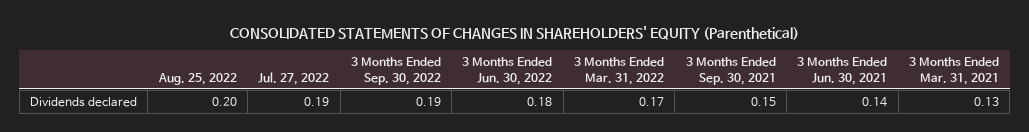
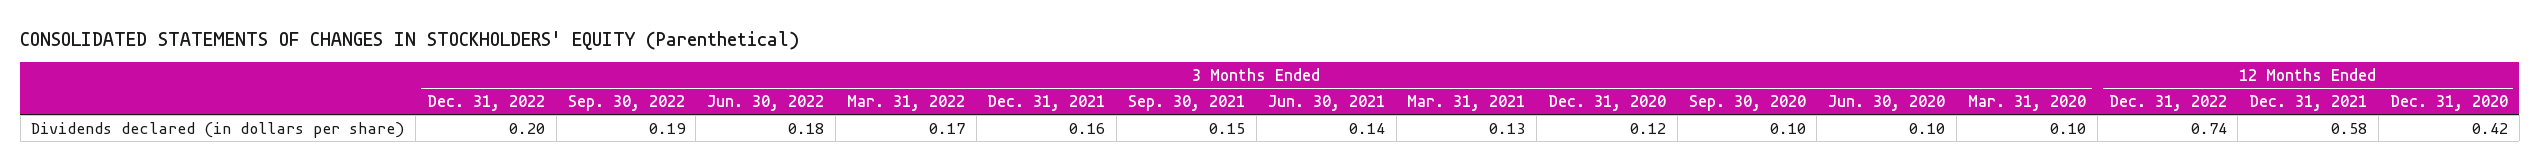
- CONSOLIDATED STATEMENTS OF CHANGES IN SHAREHOLDERS' EQUITY (Parenthetical)
+ CONSOLIDATED STATEMENTS OF CHANGES IN STOCKHOLDERS' EQUITY (Parenthetical)
- | Aug. 25, 2022 | Jul. 27, 2022 | 3 Months Ended Sep. 30, 2022 | 3 Months Ended Jun. 30, 2022 | 3 Months Ended Mar. 31, 2022 | 3 Months Ended Sep. 30, 2021 | 3 Months Ended Jun. 30, 2021 | 3 Months Ended Mar. 31, 2021
+ | 3 Months Ended Dec. 31, 2022 | 3 Months Ended Sep. 30, 2022 | 3 Months Ended Jun. 30, 2022 | 3 Months Ended Mar. 31, 2022 | 3 Months Ended Dec. 31, 2021 | 3 Months Ended Sep. 30, 2021 | 3 Months Ended Jun. 30, 2021 | 3 Months Ended Mar. 31, 2021 | 3 Months Ended Dec. 31, 2020 | 3 Months Ended Sep. 30, 2020 | 3 Months Ended Jun. 30, 2020 | 3 Months Ended Mar. 31, 2020 | 12 Months Ended Dec. 31, 2022 | 12 Months Ended Dec. 31, 2021 | 12 Months Ended Dec. 31, 2020
- Dividends declared | 0.20 | 0.19 | 0.19 | 0.18 | 0.17 | 0.15 | 0.14 | 0.13
+ Dividends declared (in dollars per share) | 0.20 | 0.19 | 0.18 | 0.17 | 0.16 | 0.15 | 0.14 | 0.13 | 0.12 | 0.10 | 0.10 | 0.10 | 0.74 | 0.58 | 0.42

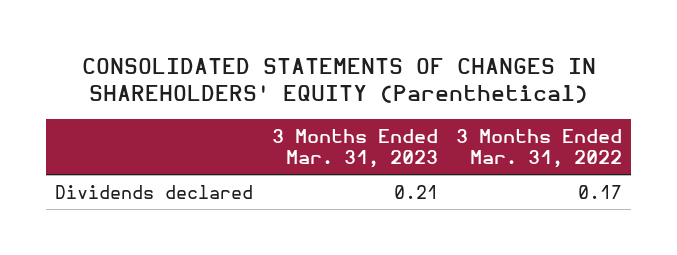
- CONSOLIDATED STATEMENTS OF CHANGES IN STOCKHOLDERS' EQUITY (Parenthetical)
+ CONSOLIDATED STATEMENTS OF CHANGES IN SHAREHOLDERS' EQUITY (Parenthetical)
- | 3 Months Ended Dec. 31, 2022 | 3 Months Ended Sep. 30, 2022 | 3 Months Ended Jun. 30, 2022 | 3 Months Ended Mar. 31, 2022 | 3 Months Ended Dec. 31, 2021 | 3 Months Ended Sep. 30, 2021 | 3 Months Ended Jun. 30, 2021 | 3 Months Ended Mar. 31, 2021 | 3 Months Ended Dec. 31, 2020 | 3 Months Ended Sep. 30, 2020 | 3 Months Ended Jun. 30, 2020 | 3 Months Ended Mar. 31, 2020 | 12 Months Ended Dec. 31, 2022 | 12 Months Ended Dec. 31, 2021 | 12 Months Ended Dec. 31, 2020
+ | 3 Months Ended Mar. 31, 2023 | 3 Months Ended Mar. 31, 2022
- Dividends declared (in dollars per share) | 0.20 | 0.19 | 0.18 | 0.17 | 0.16 | 0.15 | 0.14 | 0.13 | 0.12 | 0.10 | 0.10 | 0.10 | 0.74 | 0.58 | 0.42
+ Dividends declared | 0.21 | 0.17

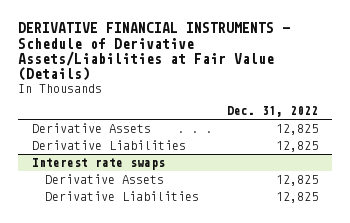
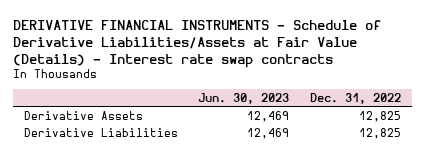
- DERIVATIVE FINANCIAL INSTRUMENTS - Schedule of Derivative Assets/Liabilities at Fair Value (Details)
+ DERIVATIVE FINANCIAL INSTRUMENTS - Schedule of Derivative Liabilities/Assets at Fair Value (Details) - Interest rate swap contracts
- | Dec. 31, 2022
+ | Jun. 30, 2023 | Dec. 31, 2022
- Interest rate swaps
- Derivative Assets | 12,825
- Derivative Liabilities | 12,825

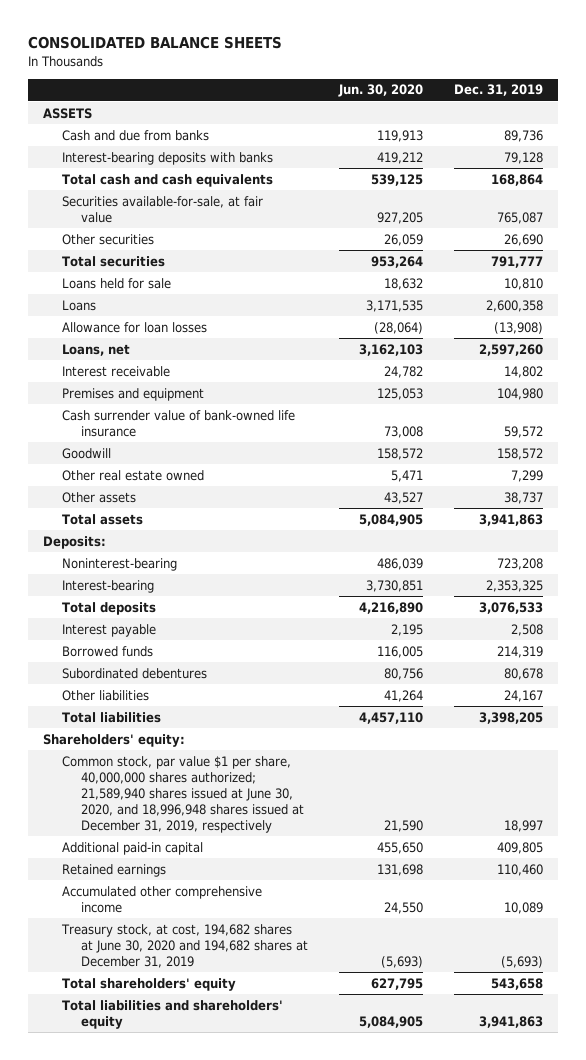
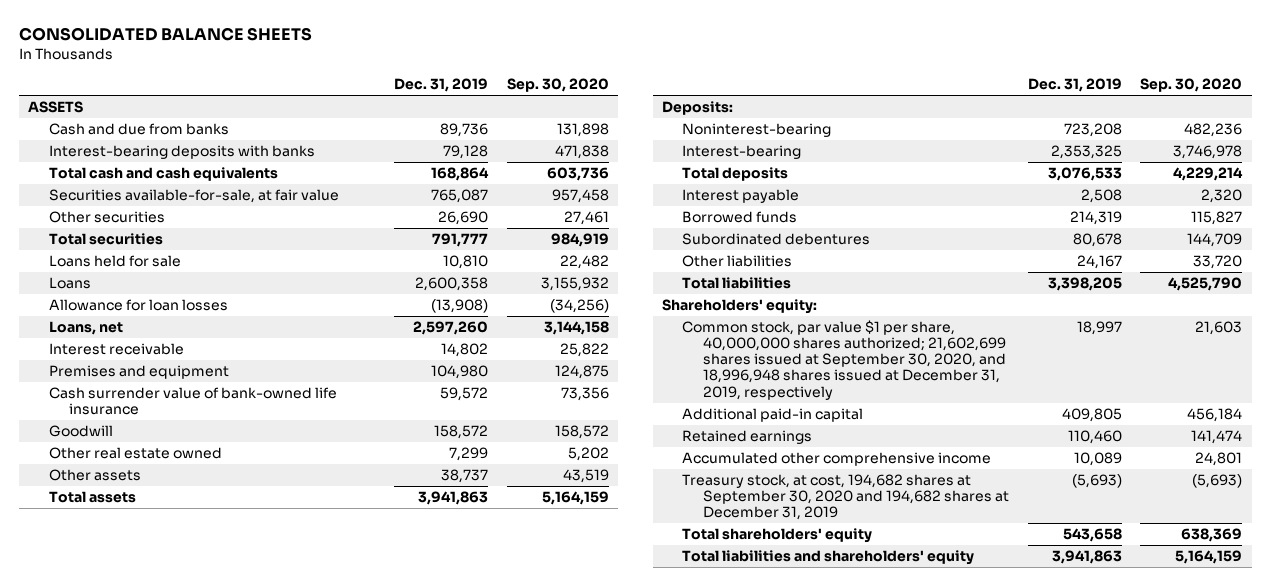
- | Jun. 30, 2020 | Dec. 31, 2019
+ | Dec. 31, 2019 | Sep. 30, 2020
- Common stock, par value $1 per share, 40,000,000 shares authorized; 21,589,940 shares issued at June 30, 2020, and 18,996,948 shares issued at December 31, 2019, respectively | 21,590 | 18,997
+ Common stock, par value $1 per share, 40,000,000 shares authorized; 21,602,699 shares issued at September 30, 2020, and 18,996,948 shares issued at December 31, 2019, respectively | 18,997 | 21,603
- Treasury stock, at cost, 194,682 shares at June 30, 2020 and 194,682 shares at December 31, 2019 | (5,693) | (5,693)
+ Treasury stock, at cost, 194,682 shares at September 30, 2020 and 194,682 shares at December 31, 2019 | (5,693) | (5,693)

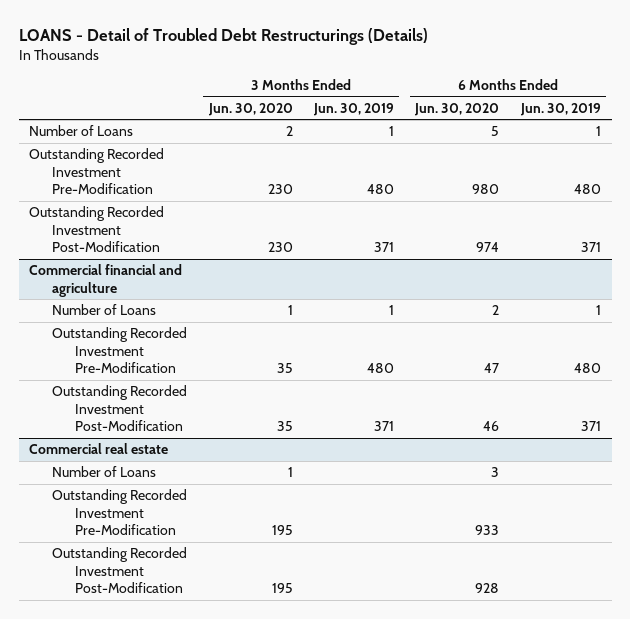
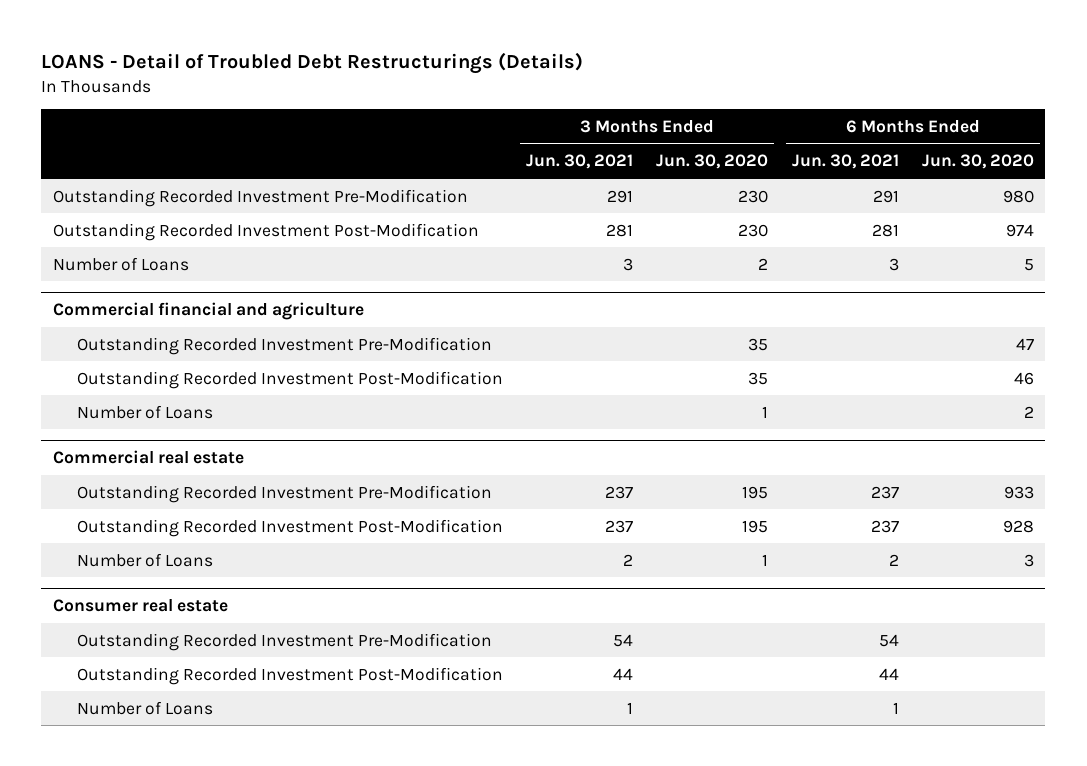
- | 3 Months Ended Jun. 30, 2020 | 3 Months Ended Jun. 30, 2019 | 6 Months Ended Jun. 30, 2020 | 6 Months Ended Jun. 30, 2019
+ | 3 Months Ended Jun. 30, 2021 | 3 Months Ended Jun. 30, 2020 | 6 Months Ended Jun. 30, 2021 | 6 Months Ended Jun. 30, 2020
moved down: Number of Loans | 3 | 2 | 3 | 5
@ Commercial financial and agriculture
moved down: Number of Loans | | 1 | | 2
@ Commercial real estate
moved down: Number of Loans | 2 | 1 | 2 | 3
+ Consumer real estate
+ Outstanding Recorded Investment Pre-Modification | 54 | | 54 |
+ Outstanding Recorded Investment Post-Modification | 44 | | 44 |
+ Number of Loans | 1 | | 1 |

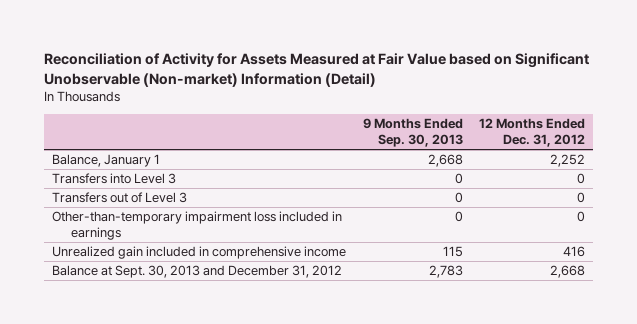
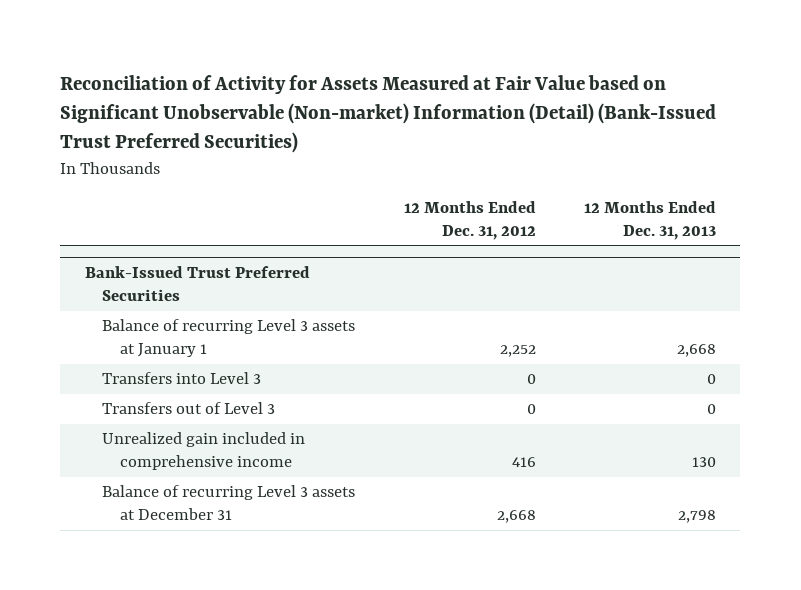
- Reconciliation of Activity for Assets Measured at Fair Value based on Significant Unobservable (Non-market) Information (Detail)
+ Reconciliation of Activity for Assets Measured at Fair Value based on Significant Unobservable (Non-market) Information (Detail) (Bank-Issued Trust Preferred Securities)
- | 9 Months Ended Sep. 30, 2013 | 12 Months Ended Dec. 31, 2012
+ | 12 Months Ended Dec. 31, 2012 | 12 Months Ended Dec. 31, 2013
- Balance, January 1 | 2,668 | 2,252
+ Bank-Issued Trust Preferred Securities
+ Balance of recurring Level 3 assets at January 1 | 2,252 | 2,668
- Other-than-temporary impairment loss included in earnings | 0 | 0
- Balance at Sept. 30, 2013 and December 31, 2012 | 2,783 | 2,668
+ Balance of recurring Level 3 assets at December 31 | 2,668 | 2,798

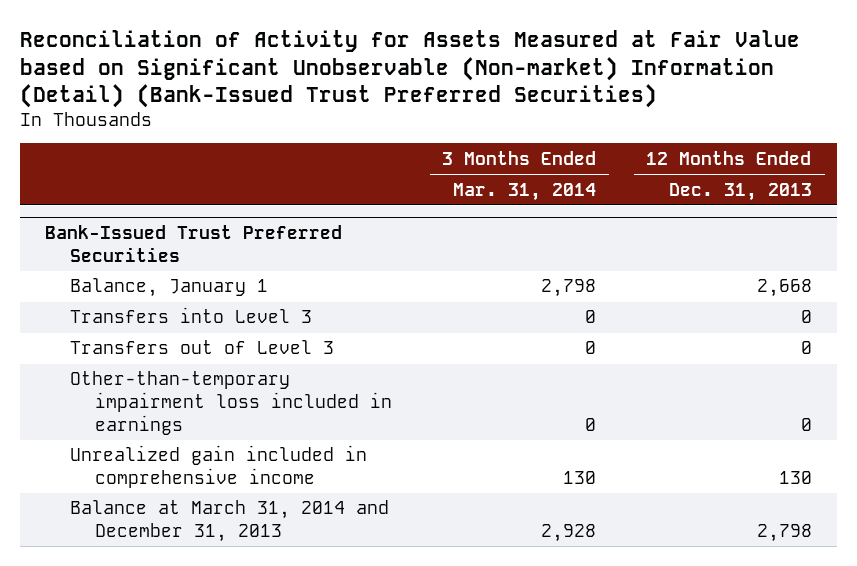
- | 12 Months Ended Dec. 31, 2012 | 12 Months Ended Dec. 31, 2013
+ | 3 Months Ended Mar. 31, 2014 | 12 Months Ended Dec. 31, 2013
@ Bank-Issued Trust Preferred Securities
- Balance of recurring Level 3 assets at January 1 | 2,252 | 2,668
+ Balance, January 1 | 2,798 | 2,668
+ Other-than-temporary impairment loss included in earnings | 0 | 0
- Balance of recurring Level 3 assets at December 31 | 2,668 | 2,798
+ Balance at March 31, 2014 and December 31, 2013 | 2,928 | 2,798

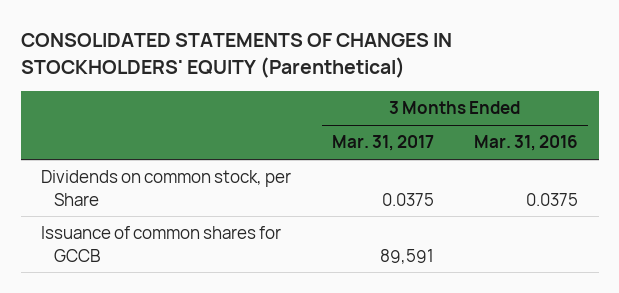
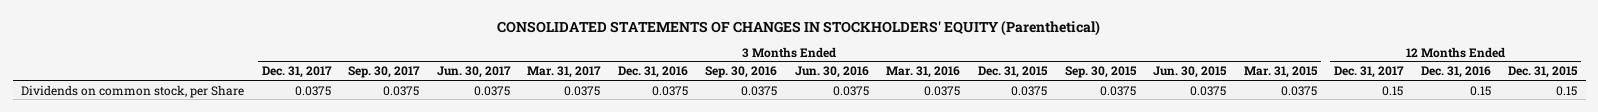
- | 3 Months Ended Mar. 31, 2017 | 3 Months Ended Mar. 31, 2016
+ | 3 Months Ended Dec. 31, 2017 | 3 Months Ended Sep. 30, 2017 | 3 Months Ended Jun. 30, 2017 | 3 Months Ended Mar. 31, 2017 | 3 Months Ended Dec. 31, 2016 | 3 Months Ended Sep. 30, 2016 | 3 Months Ended Jun. 30, 2016 | 3 Months Ended Mar. 31, 2016 | 3 Months Ended Dec. 31, 2015 | 3 Months Ended Sep. 30, 2015 | 3 Months Ended Jun. 30, 2015 | 3 Months Ended Mar. 31, 2015 | 12 Months Ended Dec. 31, 2017 | 12 Months Ended Dec. 31, 2016 | 12 Months Ended Dec. 31, 2015
- Issuance of common shares for GCCB | 89,591 |

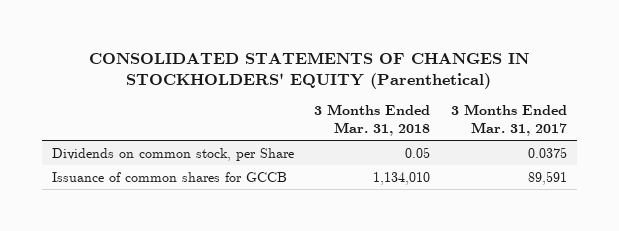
- | 3 Months Ended Dec. 31, 2017 | 3 Months Ended Sep. 30, 2017 | 3 Months Ended Jun. 30, 2017 | 3 Months Ended Mar. 31, 2017 | 3 Months Ended Dec. 31, 2016 | 3 Months Ended Sep. 30, 2016 | 3 Months Ended Jun. 30, 2016 | 3 Months Ended Mar. 31, 2016 | 3 Months Ended Dec. 31, 2015 | 3 Months Ended Sep. 30, 2015 | 3 Months Ended Jun. 30, 2015 | 3 Months Ended Mar. 31, 2015 | 12 Months Ended Dec. 31, 2017 | 12 Months Ended Dec. 31, 2016 | 12 Months Ended Dec. 31, 2015
+ | 3 Months Ended Mar. 31, 2018 | 3 Months Ended Mar. 31, 2017
+ Issuance of common shares for GCCB | 1,134,010 | 89,591

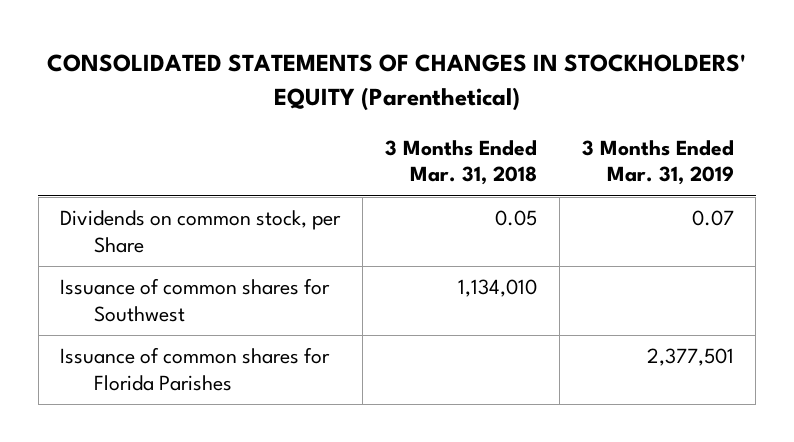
- | 3 Months Ended Mar. 31, 2018 | 3 Months Ended Mar. 31, 2017
+ | 3 Months Ended Mar. 31, 2018 | 3 Months Ended Mar. 31, 2019
- Issuance of common shares for GCCB | 1,134,010 | 89,591
+ Issuance of common shares for Southwest | 1,134,010 |
+ Issuance of common shares for Florida Parishes | | 2,377,501

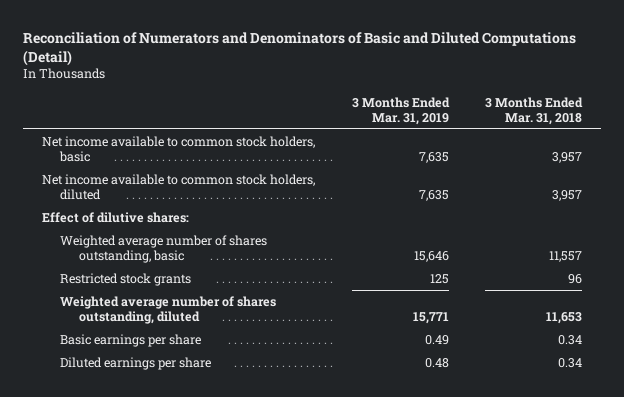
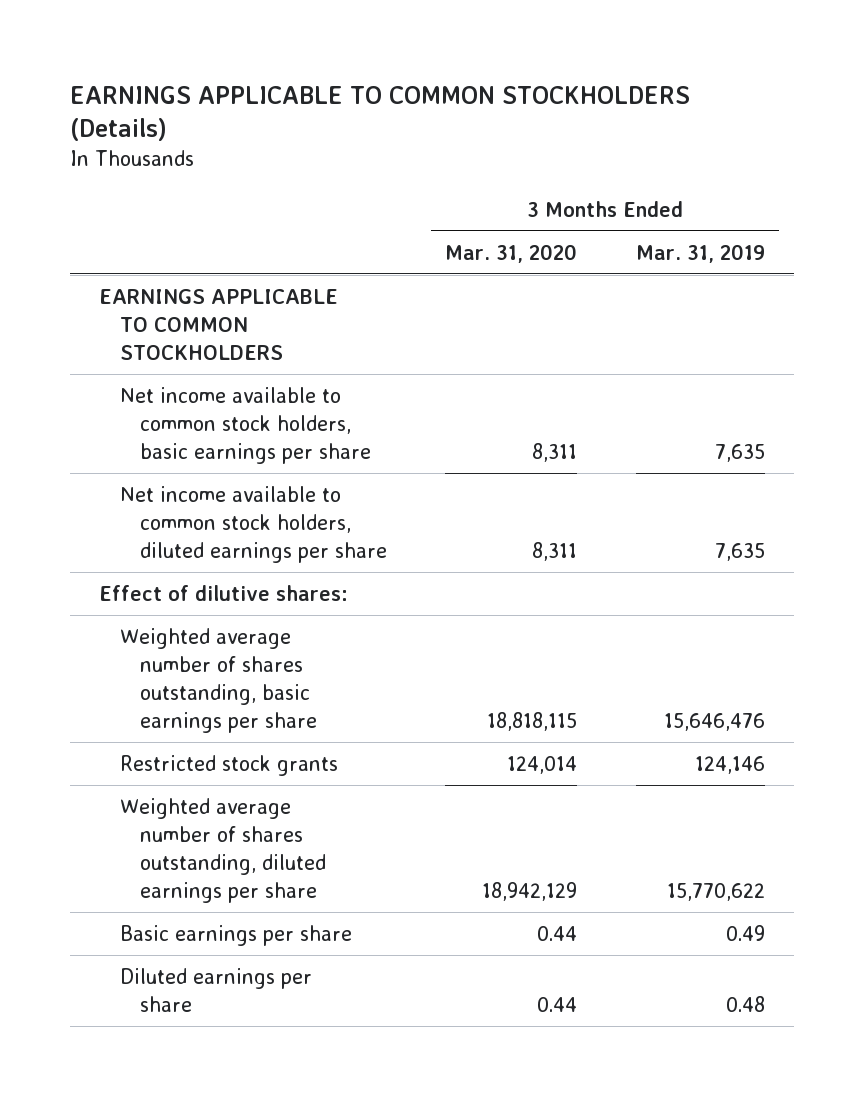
- Reconciliation of Numerators and Denominators of Basic and Diluted Computations (Detail)
+ EARNINGS APPLICABLE TO COMMON STOCKHOLDERS (Details)
- | 3 Months Ended Mar. 31, 2019 | 3 Months Ended Mar. 31, 2018
+ | 3 Months Ended Mar. 31, 2020 | 3 Months Ended Mar. 31, 2019
- Net income available to common stock holders, basic | 7,635 | 3,957
- Net income available to common stock holders, diluted | 7,635 | 3,957
+ EARNINGS APPLICABLE TO COMMON STOCKHOLDERS
+ Net income available to common stock holders, basic earnings per share | 8,311 | 7,635
+ Net income available to common stock holders, diluted earnings per share | 8,311 | 7,635
- Weighted average number of shares outstanding, basic | 15,646 | 11,557
- Restricted stock grants | 125 | 96
- Weighted average number of shares outstanding, diluted | 15,771 | 11,653
+ Weighted average number of shares outstanding, basic earnings per share | 18,818,115 | 15,646,476
+ Restricted stock grants | 124,014 | 124,146
+ Weighted average number of shares outstanding, diluted earnings per share | 18,942,129 | 15,770,622

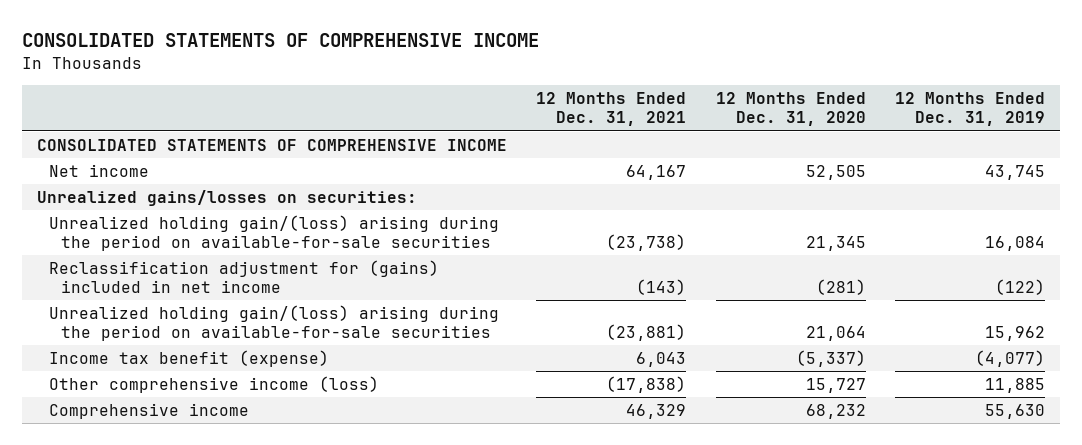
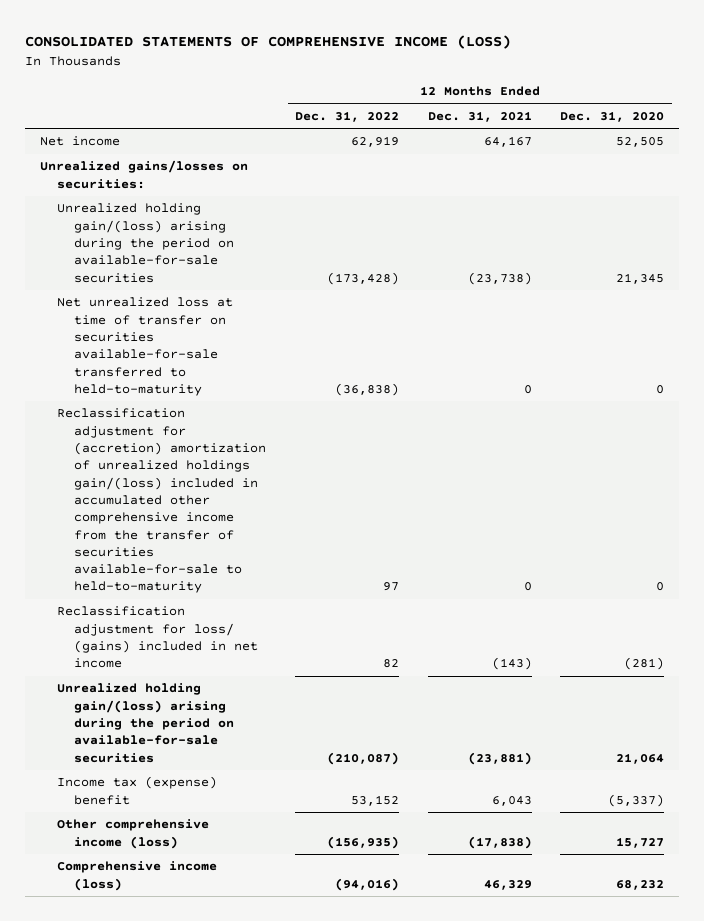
- CONSOLIDATED STATEMENTS OF COMPREHENSIVE INCOME
+ CONSOLIDATED STATEMENTS OF COMPREHENSIVE INCOME (LOSS)
- | 12 Months Ended Dec. 31, 2021 | 12 Months Ended Dec. 31, 2020 | 12 Months Ended Dec. 31, 2019
+ | 12 Months Ended Dec. 31, 2022 | 12 Months Ended Dec. 31, 2021 | 12 Months Ended Dec. 31, 2020
- CONSOLIDATED STATEMENTS OF COMPREHENSIVE INCOME
- Reclassification adjustment for (gains) included in net income | (143) | (281) | (122)
+ Net unrealized loss at time of transfer on securities available-for-sale transferred to held-to-maturity | (36,838) | 0 | 0
+ Reclassification adjustment for (accretion) amortization of unrealized holdings gain/(loss) included in accumulated other comprehensive income from the transfer of securities available-for-sale to held-to-maturity | 97 | 0 | 0
+ Reclassification adjustment for loss/ (gains) included in net income | 82 | (143) | (281)
- Income tax benefit (expense) | 6,043 | (5,337) | (4,077)
+ Income tax (expense) benefit | 53,152 | 6,043 | (5,337)
- Comprehensive income | 46,329 | 68,232 | 55,630
+ Comprehensive income (loss) | (94,016) | 46,329 | 68,232

